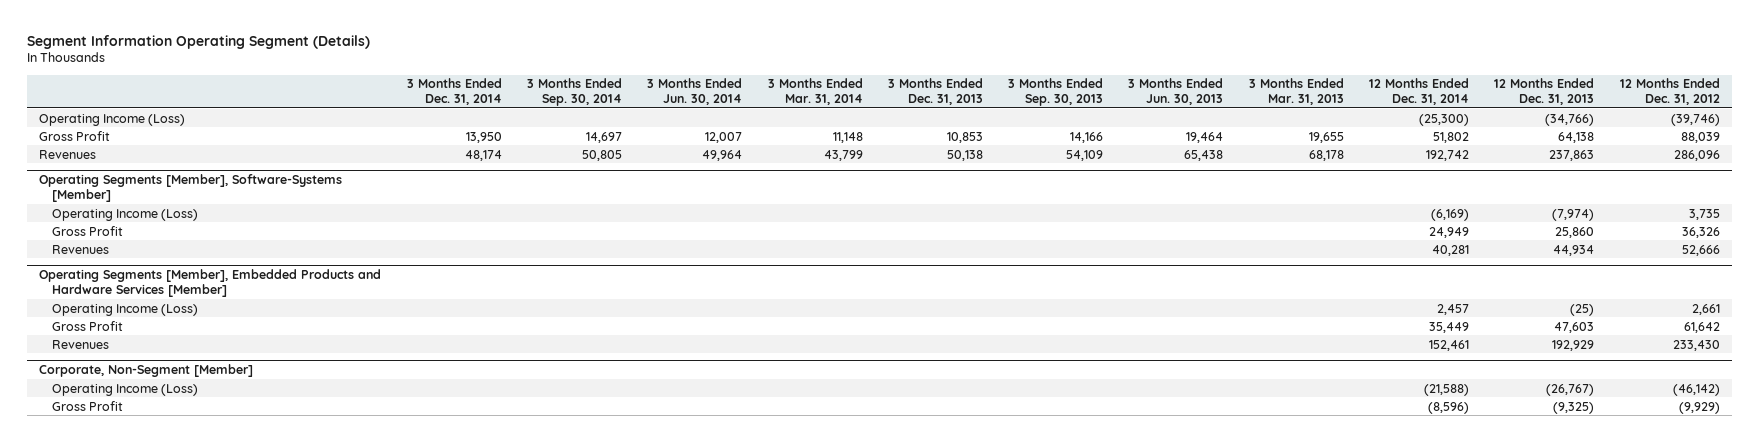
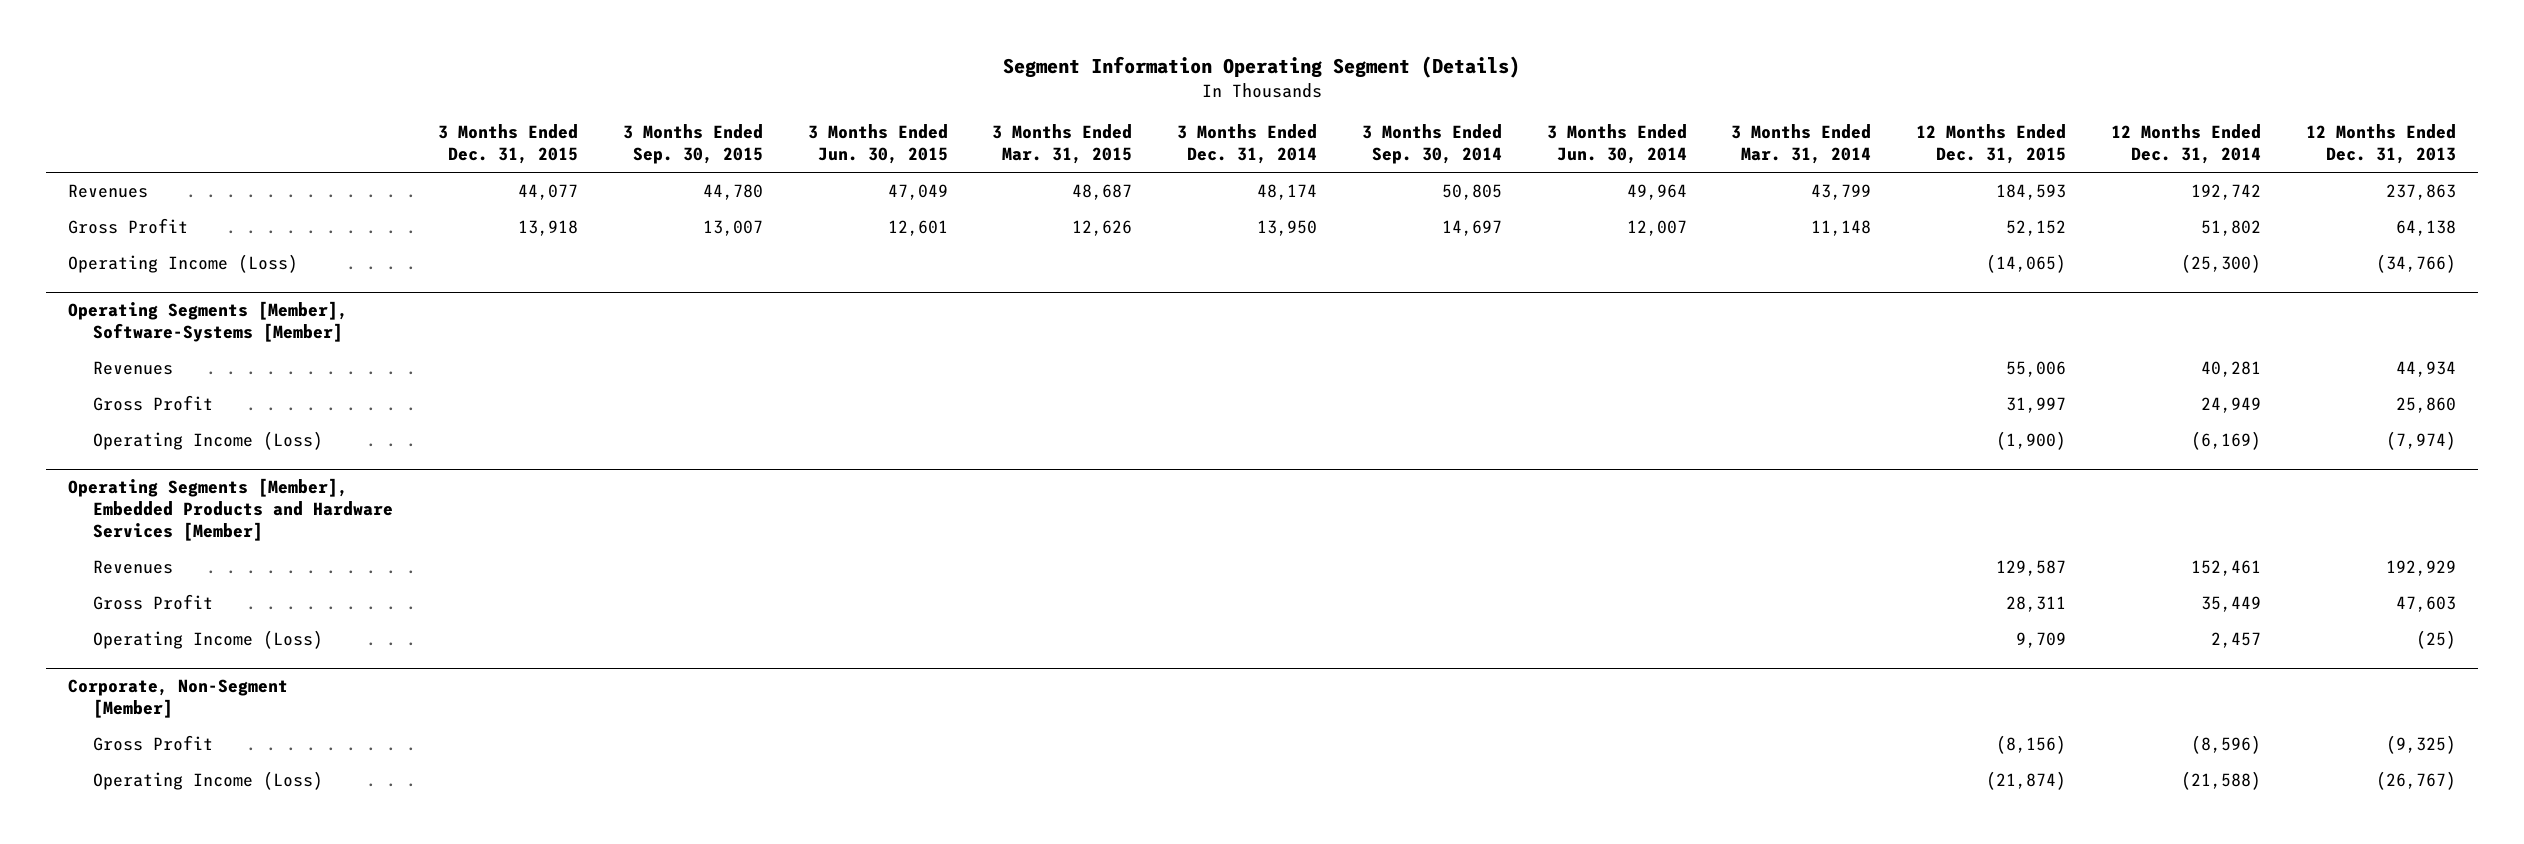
- | 3 Months Ended Dec. 31, 2014 | 3 Months Ended Sep. 30, 2014 | 3 Months Ended Jun. 30, 2014 | 3 Months Ended Mar. 31, 2014 | 3 Months Ended Dec. 31, 2013 | 3 Months Ended Sep. 30, 2013 | 3 Months Ended Jun. 30, 2013 | 3 Months Ended Mar. 31, 2013 | 12 Months Ended Dec. 31, 2014 | 12 Months Ended Dec. 31, 2013 | 12 Months Ended Dec. 31, 2012
+ | 3 Months Ended Dec. 31, 2015 | 3 Months Ended Sep. 30, 2015 | 3 Months Ended Jun. 30, 2015 | 3 Months Ended Mar. 31, 2015 | 3 Months Ended Dec. 31, 2014 | 3 Months Ended Sep. 30, 2014 | 3 Months Ended Jun. 30, 2014 | 3 Months Ended Mar. 31, 2014 | 12 Months Ended Dec. 31, 2015 | 12 Months Ended Dec. 31, 2014 | 12 Months Ended Dec. 31, 2013
moved down: Gross Profit | 13,918 | 13,007 | 12,601 | 12,626 | 13,950 | 14,697 | 12,007 | 11,148 | 52,152 | 51,802 | 64,138
moved down: Operating Income (Loss) | | | | | | | | | (14,065) | (25,300) | (34,766)
@ Operating Segments [Member], Software-Systems [Member]
moved down: Gross Profit | | | | | | | | | 31,997 | 24,949 | 25,860
moved down: Operating Income (Loss) | | | | | | | | | (1,900) | (6,169) | (7,974)
@ Operating Segments [Member], Embedded Products and Hardware Services [Member]
moved down: Gross Profit | | | | | | | | | 28,311 | 35,449 | 47,603
moved down: Operating Income (Loss) | | | | | | | | | 9,709 | 2,457 | (25)
@ Corporate, Non-Segment [Member]
moved down: Operating Income (Loss) | | | | | | | | | (21,874) | (21,588) | (26,767)

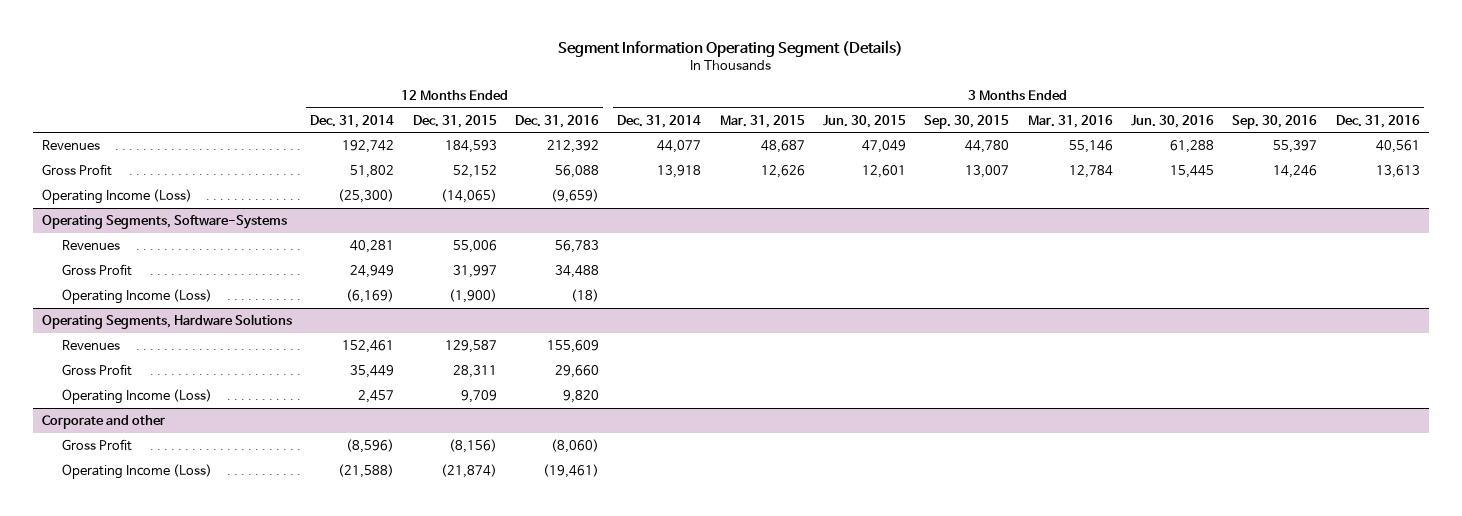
- | 3 Months Ended Dec. 31, 2015 | 3 Months Ended Sep. 30, 2015 | 3 Months Ended Jun. 30, 2015 | 3 Months Ended Mar. 31, 2015 | 3 Months Ended Dec. 31, 2014 | 3 Months Ended Sep. 30, 2014 | 3 Months Ended Jun. 30, 2014 | 3 Months Ended Mar. 31, 2014 | 12 Months Ended Dec. 31, 2015 | 12 Months Ended Dec. 31, 2014 | 12 Months Ended Dec. 31, 2013
+ | 12 Months Ended Dec. 31, 2014 | 12 Months Ended Dec. 31, 2015 | 12 Months Ended Dec. 31, 2016 | 3 Months Ended Dec. 31, 2014 | 3 Months Ended Mar. 31, 2015 | 3 Months Ended Jun. 30, 2015 | 3 Months Ended Sep. 30, 2015 | 3 Months Ended Mar. 31, 2016 | 3 Months Ended Jun. 30, 2016 | 3 Months Ended Sep. 30, 2016 | 3 Months Ended Dec. 31, 2016
- Revenues | 44,077 | 44,780 | 47,049 | 48,687 | 48,174 | 50,805 | 49,964 | 43,799 | 184,593 | 192,742 | 237,863
- Gross Profit | 13,918 | 13,007 | 12,601 | 12,626 | 13,950 | 14,697 | 12,007 | 11,148 | 52,152 | 51,802 | 64,138
+ Revenues | 192,742 | 184,593 | 212,392 | 44,077 | 48,687 | 47,049 | 44,780 | 55,146 | 61,288 | 55,397 | 40,561
+ Gross Profit | 51,802 | 52,152 | 56,088 | 13,918 | 12,626 | 12,601 | 13,007 | 12,784 | 15,445 | 14,246 | 13,613
- Operating Segments [Member], Software-Systems [Member]
+ Operating Segments, Software-Systems
- Operating Segments [Member], Embedded Products and Hardware Services [Member]
+ Operating Segments, Hardware Solutions
- Corporate, Non-Segment [Member]
+ Corporate and other

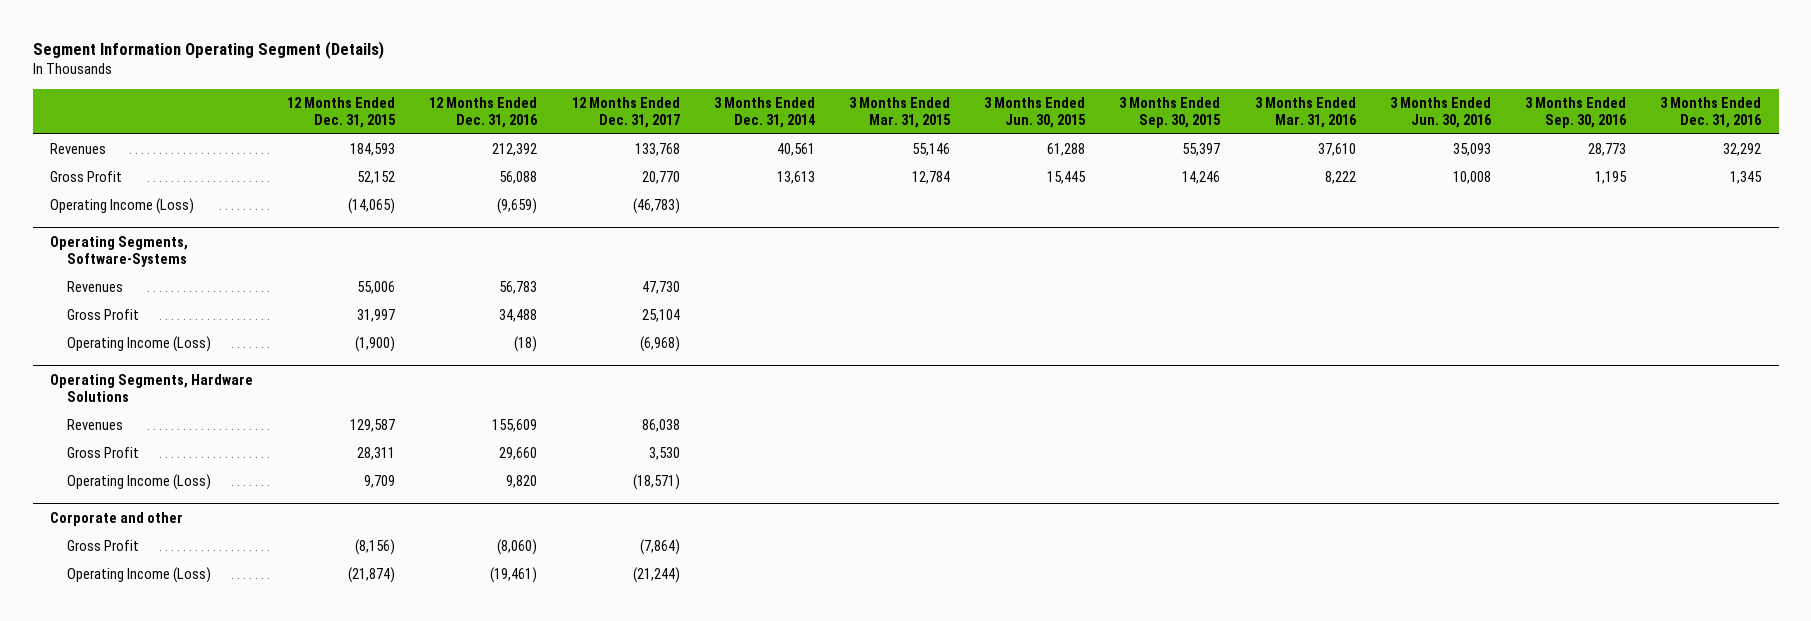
- | 12 Months Ended Dec. 31, 2014 | 12 Months Ended Dec. 31, 2015 | 12 Months Ended Dec. 31, 2016 | 3 Months Ended Dec. 31, 2014 | 3 Months Ended Mar. 31, 2015 | 3 Months Ended Jun. 30, 2015 | 3 Months Ended Sep. 30, 2015 | 3 Months Ended Mar. 31, 2016 | 3 Months Ended Jun. 30, 2016 | 3 Months Ended Sep. 30, 2016 | 3 Months Ended Dec. 31, 2016
+ | 12 Months Ended Dec. 31, 2015 | 12 Months Ended Dec. 31, 2016 | 12 Months Ended Dec. 31, 2017 | 3 Months Ended Dec. 31, 2014 | 3 Months Ended Mar. 31, 2015 | 3 Months Ended Jun. 30, 2015 | 3 Months Ended Sep. 30, 2015 | 3 Months Ended Mar. 31, 2016 | 3 Months Ended Jun. 30, 2016 | 3 Months Ended Sep. 30, 2016 | 3 Months Ended Dec. 31, 2016
- Revenues | 192,742 | 184,593 | 212,392 | 44,077 | 48,687 | 47,049 | 44,780 | 55,146 | 61,288 | 55,397 | 40,561
- Gross Profit | 51,802 | 52,152 | 56,088 | 13,918 | 12,626 | 12,601 | 13,007 | 12,784 | 15,445 | 14,246 | 13,613
+ Revenues | 184,593 | 212,392 | 133,768 | 40,561 | 55,146 | 61,288 | 55,397 | 37,610 | 35,093 | 28,773 | 32,292
+ Gross Profit | 52,152 | 56,088 | 20,770 | 13,613 | 12,784 | 15,445 | 14,246 | 8,222 | 10,008 | 1,195 | 1,345

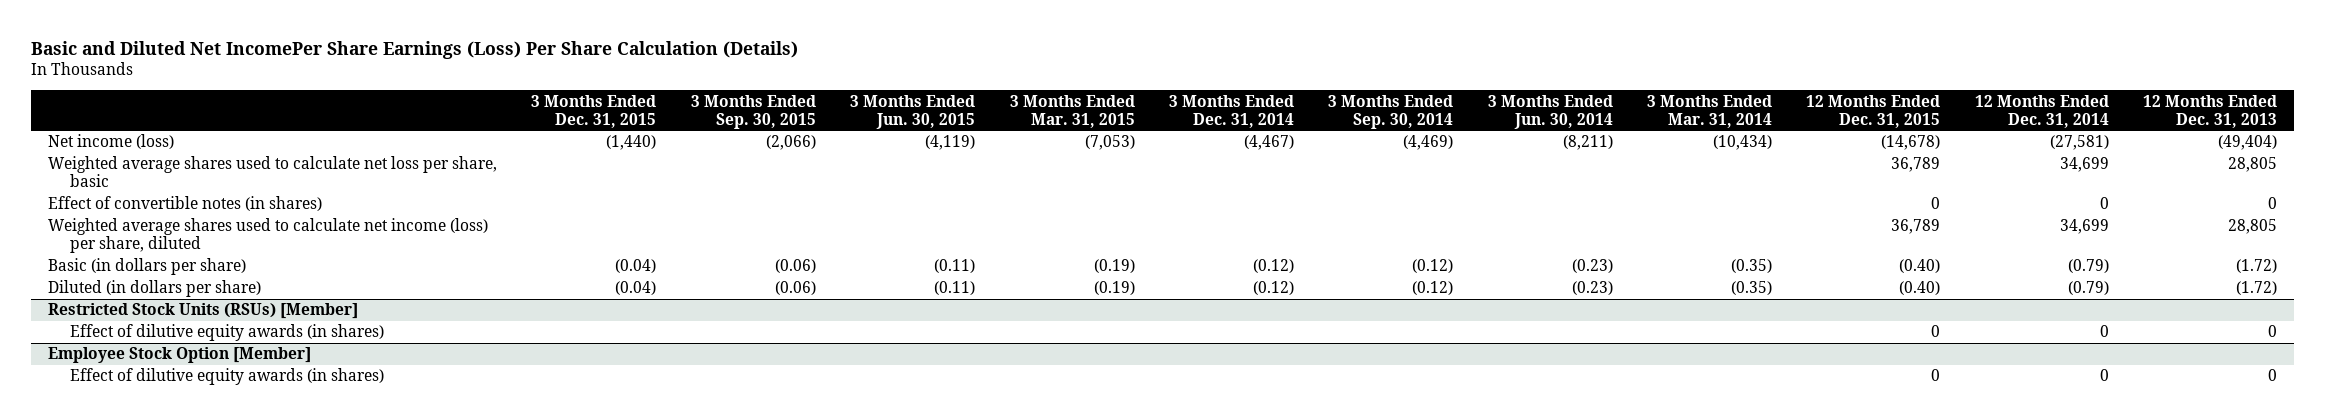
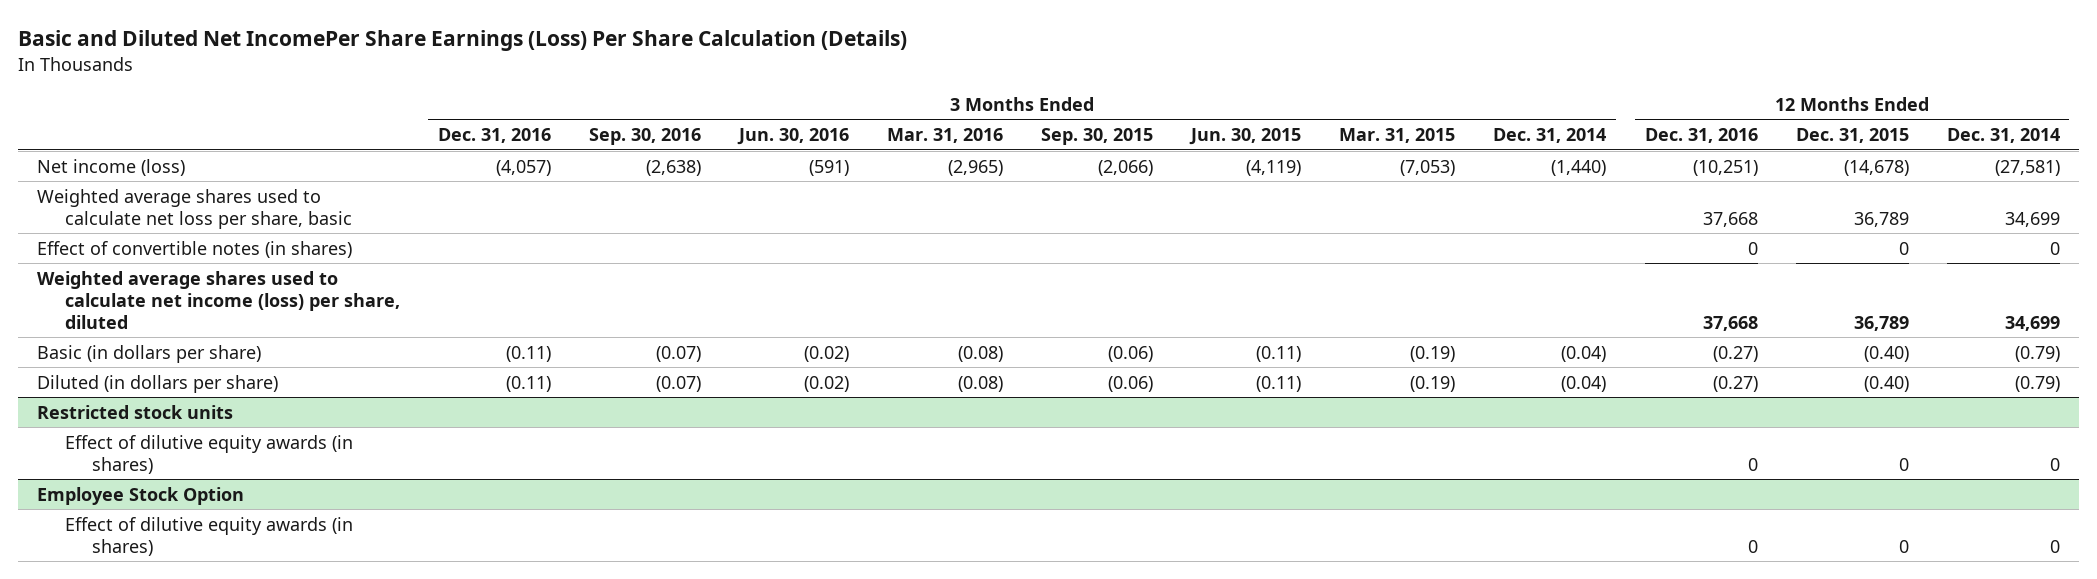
- | 3 Months Ended Dec. 31, 2015 | 3 Months Ended Sep. 30, 2015 | 3 Months Ended Jun. 30, 2015 | 3 Months Ended Mar. 31, 2015 | 3 Months Ended Dec. 31, 2014 | 3 Months Ended Sep. 30, 2014 | 3 Months Ended Jun. 30, 2014 | 3 Months Ended Mar. 31, 2014 | 12 Months Ended Dec. 31, 2015 | 12 Months Ended Dec. 31, 2014 | 12 Months Ended Dec. 31, 2013
+ | 3 Months Ended Dec. 31, 2016 | 3 Months Ended Sep. 30, 2016 | 3 Months Ended Jun. 30, 2016 | 3 Months Ended Mar. 31, 2016 | 3 Months Ended Sep. 30, 2015 | 3 Months Ended Jun. 30, 2015 | 3 Months Ended Mar. 31, 2015 | 3 Months Ended Dec. 31, 2014 | 12 Months Ended Dec. 31, 2016 | 12 Months Ended Dec. 31, 2015 | 12 Months Ended Dec. 31, 2014
- Net income (loss) | (1,440) | (2,066) | (4,119) | (7,053) | (4,467) | (4,469) | (8,211) | (10,434) | (14,678) | (27,581) | (49,404)
+ Net income (loss) | (4,057) | (2,638) | (591) | (2,965) | (2,066) | (4,119) | (7,053) | (1,440) | (10,251) | (14,678) | (27,581)
- Basic (in dollars per share) | (0.04) | (0.06) | (0.11) | (0.19) | (0.12) | (0.12) | (0.23) | (0.35) | (0.40) | (0.79) | (1.72)
- Diluted (in dollars per share) | (0.04) | (0.06) | (0.11) | (0.19) | (0.12) | (0.12) | (0.23) | (0.35) | (0.40) | (0.79) | (1.72)
- Restricted Stock Units (RSUs) [Member]
+ Basic (in dollars per share) | (0.11) | (0.07) | (0.02) | (0.08) | (0.06) | (0.11) | (0.19) | (0.04) | (0.27) | (0.40) | (0.79)
+ Diluted (in dollars per share) | (0.11) | (0.07) | (0.02) | (0.08) | (0.06) | (0.11) | (0.19) | (0.04) | (0.27) | (0.40) | (0.79)
+ Restricted stock units
- Employee Stock Option [Member]
+ Employee Stock Option

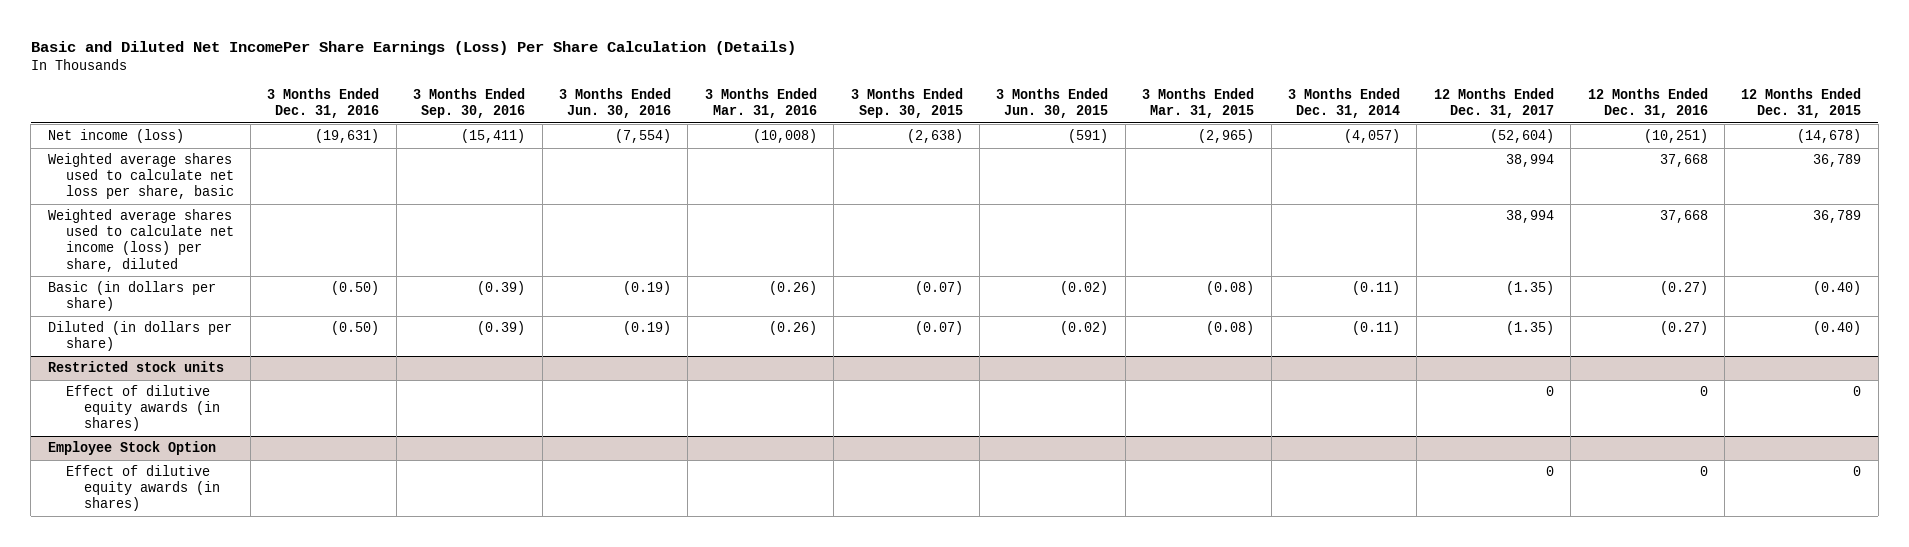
- | 3 Months Ended Dec. 31, 2016 | 3 Months Ended Sep. 30, 2016 | 3 Months Ended Jun. 30, 2016 | 3 Months Ended Mar. 31, 2016 | 3 Months Ended Sep. 30, 2015 | 3 Months Ended Jun. 30, 2015 | 3 Months Ended Mar. 31, 2015 | 3 Months Ended Dec. 31, 2014 | 12 Months Ended Dec. 31, 2016 | 12 Months Ended Dec. 31, 2015 | 12 Months Ended Dec. 31, 2014
+ | 3 Months Ended Dec. 31, 2016 | 3 Months Ended Sep. 30, 2016 | 3 Months Ended Jun. 30, 2016 | 3 Months Ended Mar. 31, 2016 | 3 Months Ended Sep. 30, 2015 | 3 Months Ended Jun. 30, 2015 | 3 Months Ended Mar. 31, 2015 | 3 Months Ended Dec. 31, 2014 | 12 Months Ended Dec. 31, 2017 | 12 Months Ended Dec. 31, 2016 | 12 Months Ended Dec. 31, 2015
- Net income (loss) | (4,057) | (2,638) | (591) | (2,965) | (2,066) | (4,119) | (7,053) | (1,440) | (10,251) | (14,678) | (27,581)
+ Net income (loss) | (19,631) | (15,411) | (7,554) | (10,008) | (2,638) | (591) | (2,965) | (4,057) | (52,604) | (10,251) | (14,678)
- Effect of convertible notes (in shares) | | | | | | | | | 0 | 0 | 0
- Basic (in dollars per share) | (0.11) | (0.07) | (0.02) | (0.08) | (0.06) | (0.11) | (0.19) | (0.04) | (0.27) | (0.40) | (0.79)
- Diluted (in dollars per share) | (0.11) | (0.07) | (0.02) | (0.08) | (0.06) | (0.11) | (0.19) | (0.04) | (0.27) | (0.40) | (0.79)
+ Basic (in dollars per share) | (0.50) | (0.39) | (0.19) | (0.26) | (0.07) | (0.02) | (0.08) | (0.11) | (1.35) | (0.27) | (0.40)
+ Diluted (in dollars per share) | (0.50) | (0.39) | (0.19) | (0.26) | (0.07) | (0.02) | (0.08) | (0.11) | (1.35) | (0.27) | (0.40)

